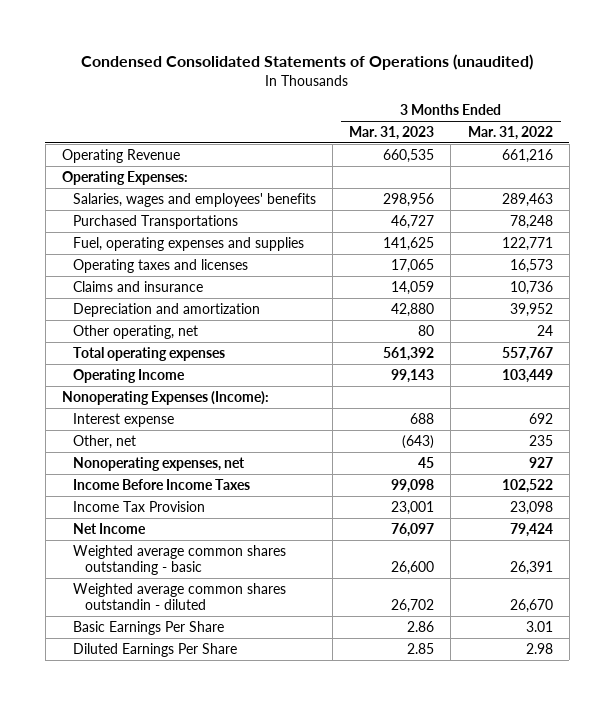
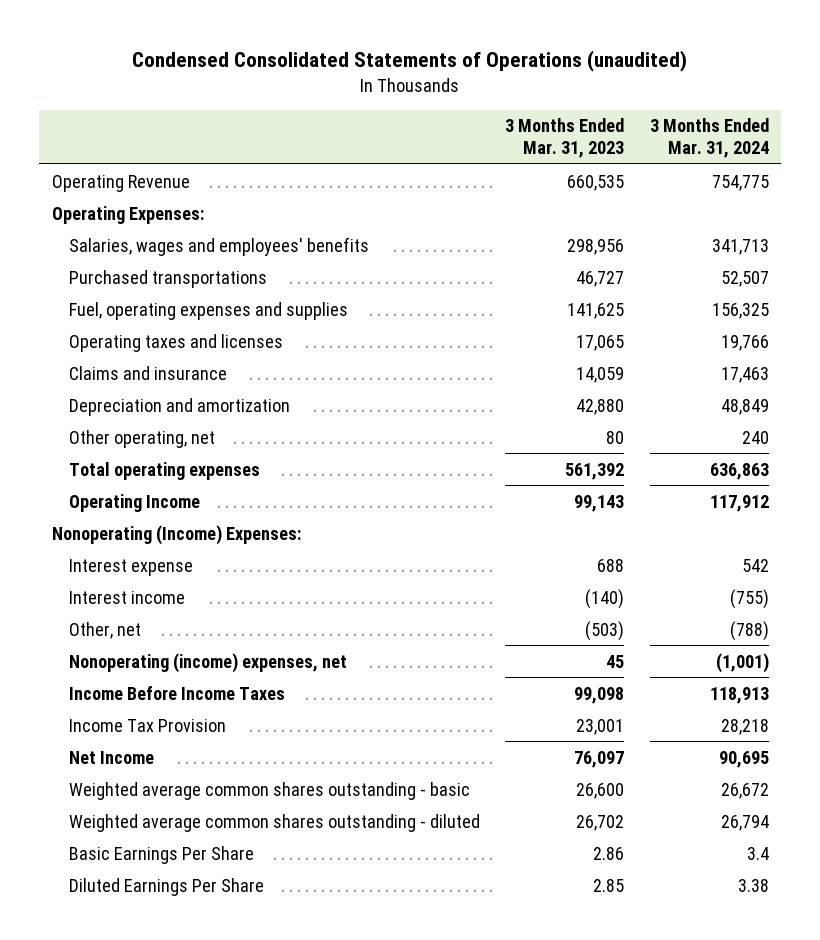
- | 3 Months Ended Mar. 31, 2023 | 3 Months Ended Mar. 31, 2022
+ | 3 Months Ended Mar. 31, 2023 | 3 Months Ended Mar. 31, 2024
- Purchased Transportations | 46,727 | 78,248
+ Purchased transportations | 46,727 | 52,507
- Nonoperating Expenses (Income):
+ Nonoperating (Income) Expenses:
- Other, net | (643) | 235
- Nonoperating expenses, net | 45 | 927
+ Interest income | (140) | (755)
+ Other, net | (503) | (788)
+ Nonoperating (income) expenses, net | 45 | (1,001)
- Weighted average common shares outstandin - diluted | 26,702 | 26,670
+ Weighted average common shares outstanding - diluted | 26,702 | 26,794

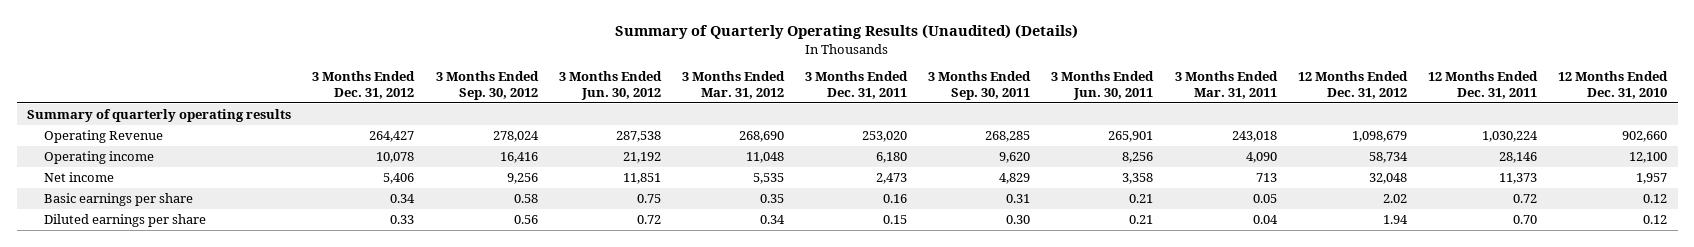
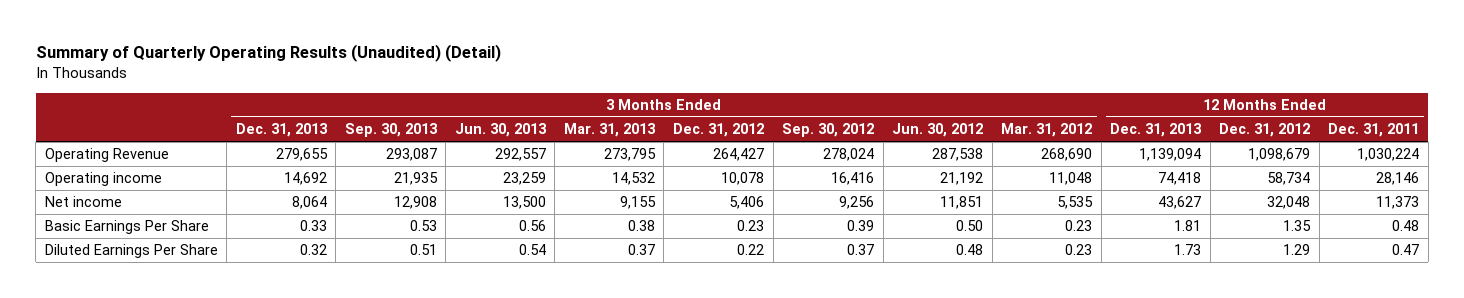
- Summary of Quarterly Operating Results (Unaudited) (Details)
+ Summary of Quarterly Operating Results (Unaudited) (Detail)
- | 3 Months Ended Dec. 31, 2012 | 3 Months Ended Sep. 30, 2012 | 3 Months Ended Jun. 30, 2012 | 3 Months Ended Mar. 31, 2012 | 3 Months Ended Dec. 31, 2011 | 3 Months Ended Sep. 30, 2011 | 3 Months Ended Jun. 30, 2011 | 3 Months Ended Mar. 31, 2011 | 12 Months Ended Dec. 31, 2012 | 12 Months Ended Dec. 31, 2011 | 12 Months Ended Dec. 31, 2010
+ | 3 Months Ended Dec. 31, 2013 | 3 Months Ended Sep. 30, 2013 | 3 Months Ended Jun. 30, 2013 | 3 Months Ended Mar. 31, 2013 | 3 Months Ended Dec. 31, 2012 | 3 Months Ended Sep. 30, 2012 | 3 Months Ended Jun. 30, 2012 | 3 Months Ended Mar. 31, 2012 | 12 Months Ended Dec. 31, 2013 | 12 Months Ended Dec. 31, 2012 | 12 Months Ended Dec. 31, 2011
- Summary of quarterly operating results
- Basic earnings per share | 0.34 | 0.58 | 0.75 | 0.35 | 0.16 | 0.31 | 0.21 | 0.05 | 2.02 | 0.72 | 0.12
- Diluted earnings per share | 0.33 | 0.56 | 0.72 | 0.34 | 0.15 | 0.30 | 0.21 | 0.04 | 1.94 | 0.70 | 0.12
+ Basic Earnings Per Share | 0.33 | 0.53 | 0.56 | 0.38 | 0.23 | 0.39 | 0.50 | 0.23 | 1.81 | 1.35 | 0.48
+ Diluted Earnings Per Share | 0.32 | 0.51 | 0.54 | 0.37 | 0.22 | 0.37 | 0.48 | 0.23 | 1.73 | 1.29 | 0.47

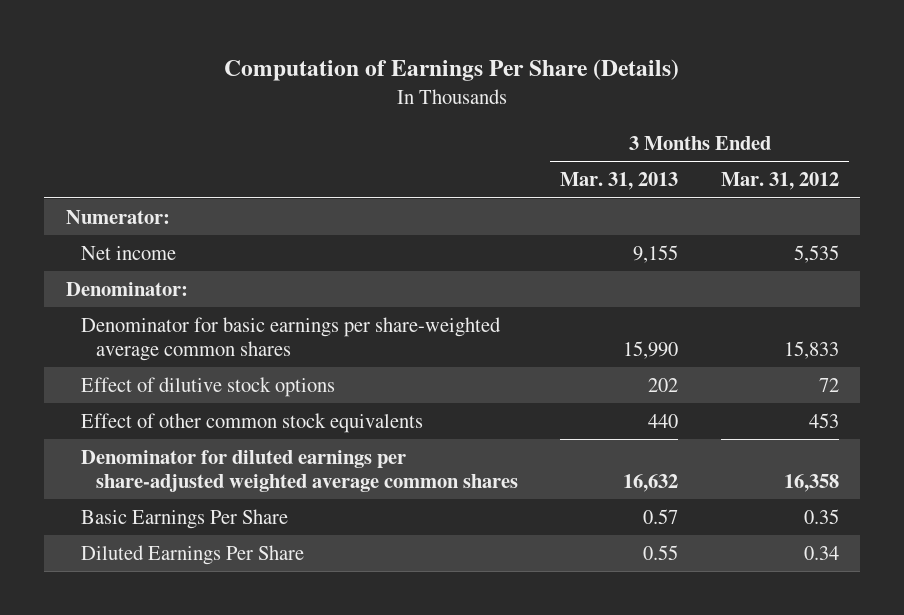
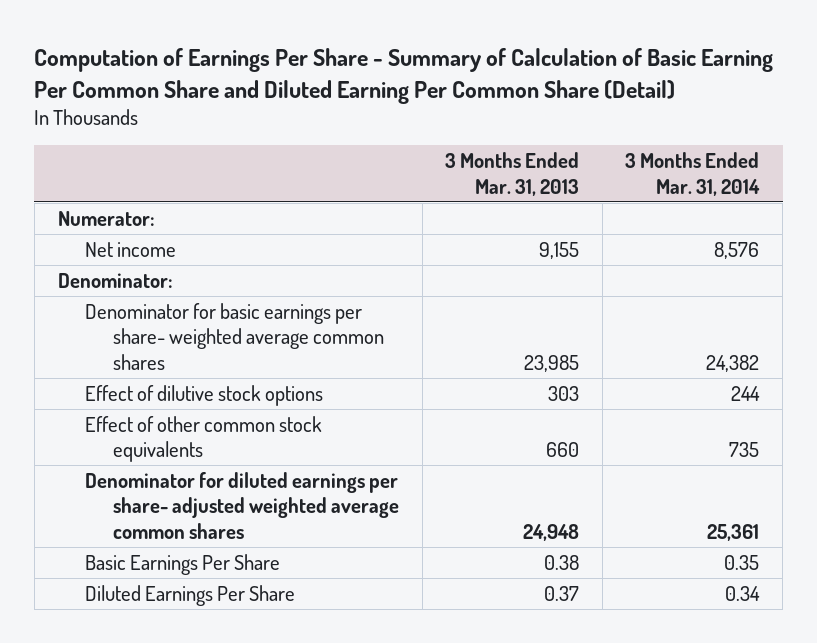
- Computation of Earnings Per Share (Details)
+ Computation of Earnings Per Share - Summary of Calculation of Basic Earning Per Common Share and Diluted Earning Per Common Share (Detail)
- | 3 Months Ended Mar. 31, 2013 | 3 Months Ended Mar. 31, 2012
+ | 3 Months Ended Mar. 31, 2013 | 3 Months Ended Mar. 31, 2014
- Denominator for basic earnings per share-weighted average common shares | 15,990 | 15,833
- Effect of dilutive stock options | 202 | 72
- Effect of other common stock equivalents | 440 | 453
- Denominator for diluted earnings per share-adjusted weighted average common shares | 16,632 | 16,358
- Basic Earnings Per Share | 0.57 | 0.35
- Diluted Earnings Per Share | 0.55 | 0.34
+ Denominator for basic earnings per share- weighted average common shares | 23,985 | 24,382
+ Effect of dilutive stock options | 303 | 244
+ Effect of other common stock equivalents | 660 | 735
+ Denominator for diluted earnings per share- adjusted weighted average common shares | 24,948 | 25,361
+ Basic Earnings Per Share | 0.38 | 0.35
+ Diluted Earnings Per Share | 0.37 | 0.34

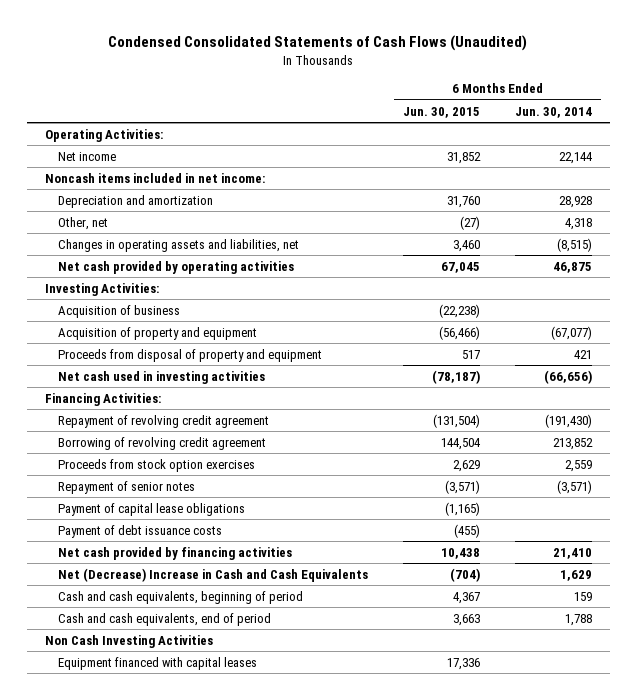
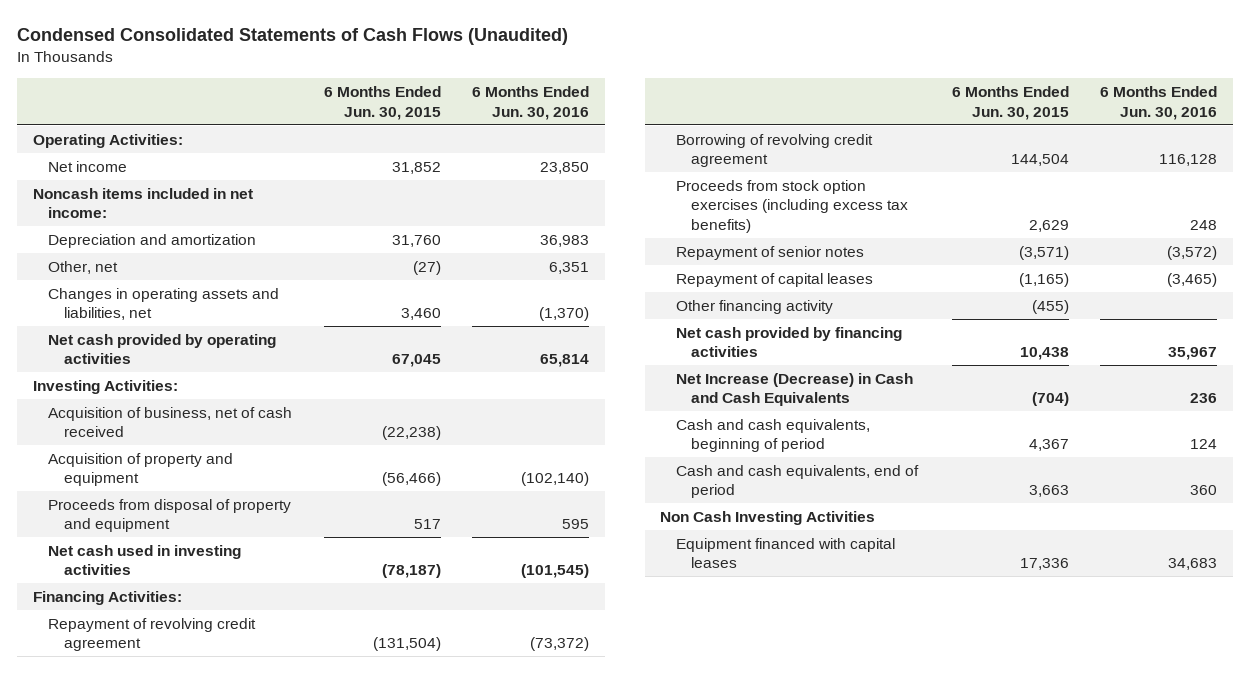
- | 6 Months Ended Jun. 30, 2015 | 6 Months Ended Jun. 30, 2014
+ | 6 Months Ended Jun. 30, 2015 | 6 Months Ended Jun. 30, 2016
- Acquisition of business | (22,238) |
+ Acquisition of business, net of cash received | (22,238) |
- Proceeds from stock option exercises | 2,629 | 2,559
+ Proceeds from stock option exercises (including excess tax benefits) | 2,629 | 248
- Payment of capital lease obligations | (1,165) |
- Payment of debt issuance costs | (455) |
+ Repayment of capital leases | (1,165) | (3,465)
+ Other financing activity | (455) |
- Net (Decrease) Increase in Cash and Cash Equivalents | (704) | 1,629
+ Net Increase (Decrease) in Cash and Cash Equivalents | (704) | 236

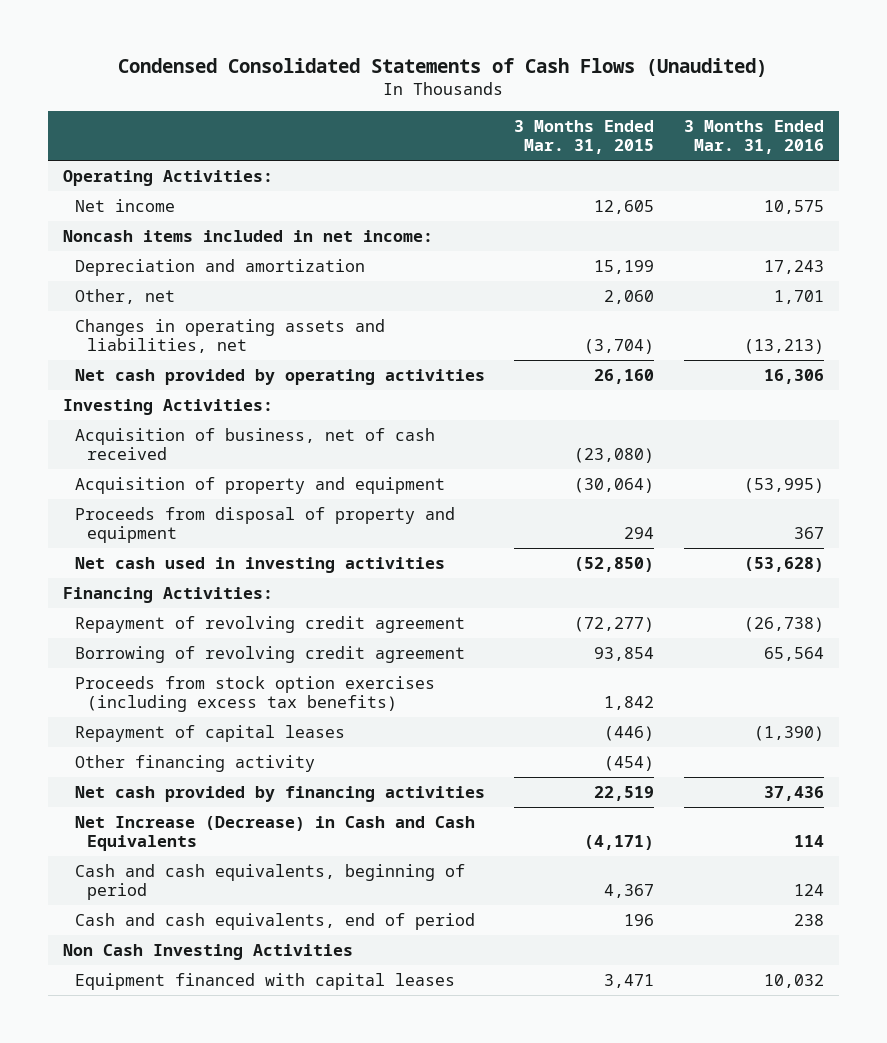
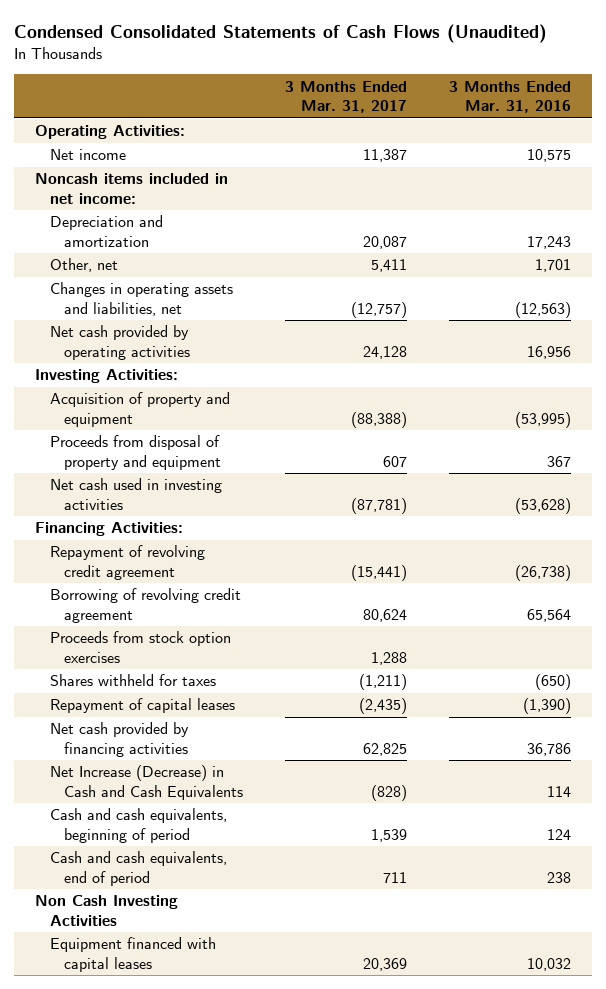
- | 3 Months Ended Mar. 31, 2015 | 3 Months Ended Mar. 31, 2016
+ | 3 Months Ended Mar. 31, 2017 | 3 Months Ended Mar. 31, 2016
- Changes in operating assets and liabilities, net | (3,704) | (13,213)
- Net cash provided by operating activities | 26,160 | 16,306
+ Changes in operating assets and liabilities, net | (12,757) | (12,563)
+ Net cash provided by operating activities | 24,128 | 16,956
- Acquisition of business, net of cash received | (23,080) |
- Proceeds from stock option exercises (including excess tax benefits) | 1,842 |
+ Proceeds from stock option exercises | 1,288 |
+ Shares withheld for taxes | (1,211) | (650)
- Other financing activity | (454) |
- Net cash provided by financing activities | 22,519 | 37,436
+ Net cash provided by financing activities | 62,825 | 36,786

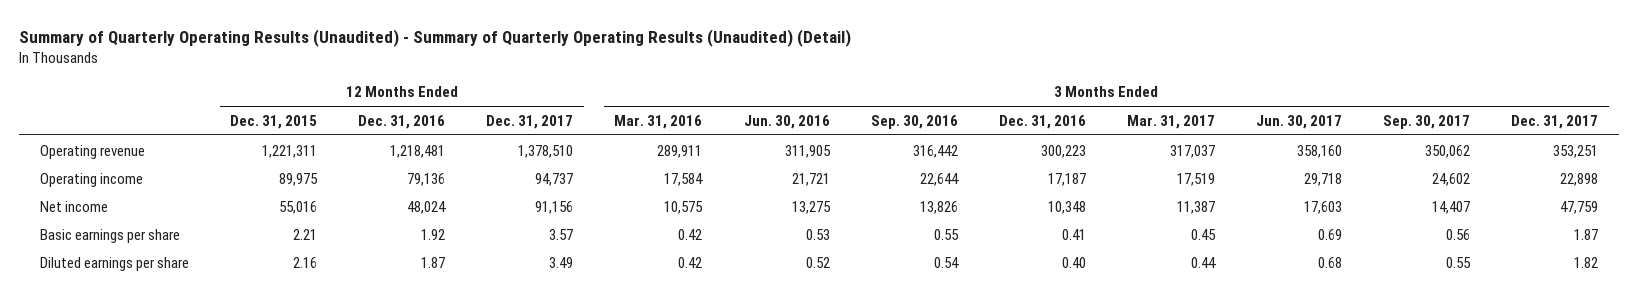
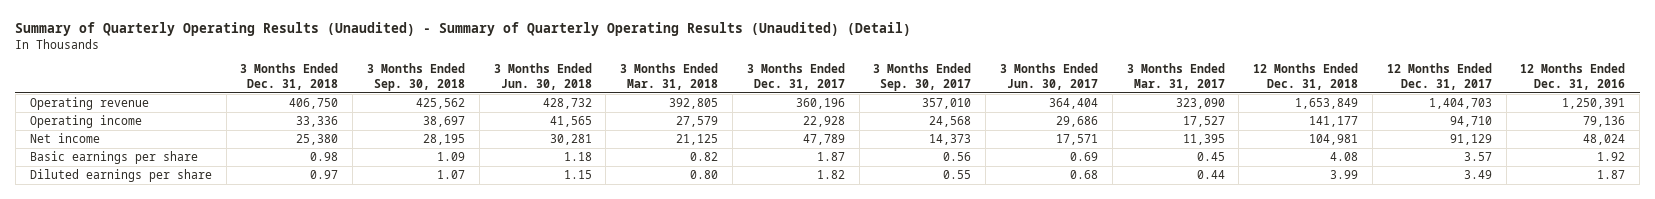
- | 12 Months Ended Dec. 31, 2015 | 12 Months Ended Dec. 31, 2016 | 12 Months Ended Dec. 31, 2017 | 3 Months Ended Mar. 31, 2016 | 3 Months Ended Jun. 30, 2016 | 3 Months Ended Sep. 30, 2016 | 3 Months Ended Dec. 31, 2016 | 3 Months Ended Mar. 31, 2017 | 3 Months Ended Jun. 30, 2017 | 3 Months Ended Sep. 30, 2017 | 3 Months Ended Dec. 31, 2017
+ | 3 Months Ended Dec. 31, 2018 | 3 Months Ended Sep. 30, 2018 | 3 Months Ended Jun. 30, 2018 | 3 Months Ended Mar. 31, 2018 | 3 Months Ended Dec. 31, 2017 | 3 Months Ended Sep. 30, 2017 | 3 Months Ended Jun. 30, 2017 | 3 Months Ended Mar. 31, 2017 | 12 Months Ended Dec. 31, 2018 | 12 Months Ended Dec. 31, 2017 | 12 Months Ended Dec. 31, 2016
- Operating revenue | 1,221,311 | 1,218,481 | 1,378,510 | 289,911 | 311,905 | 316,442 | 300,223 | 317,037 | 358,160 | 350,062 | 353,251
- Operating income | 89,975 | 79,136 | 94,737 | 17,584 | 21,721 | 22,644 | 17,187 | 17,519 | 29,718 | 24,602 | 22,898
- Net income | 55,016 | 48,024 | 91,156 | 10,575 | 13,275 | 13,826 | 10,348 | 11,387 | 17,603 | 14,407 | 47,759
+ Operating revenue | 406,750 | 425,562 | 428,732 | 392,805 | 360,196 | 357,010 | 364,404 | 323,090 | 1,653,849 | 1,404,703 | 1,250,391
+ Operating income | 33,336 | 38,697 | 41,565 | 27,579 | 22,928 | 24,568 | 29,686 | 17,527 | 141,177 | 94,710 | 79,136
+ Net income | 25,380 | 28,195 | 30,281 | 21,125 | 47,789 | 14,373 | 17,571 | 11,395 | 104,981 | 91,129 | 48,024

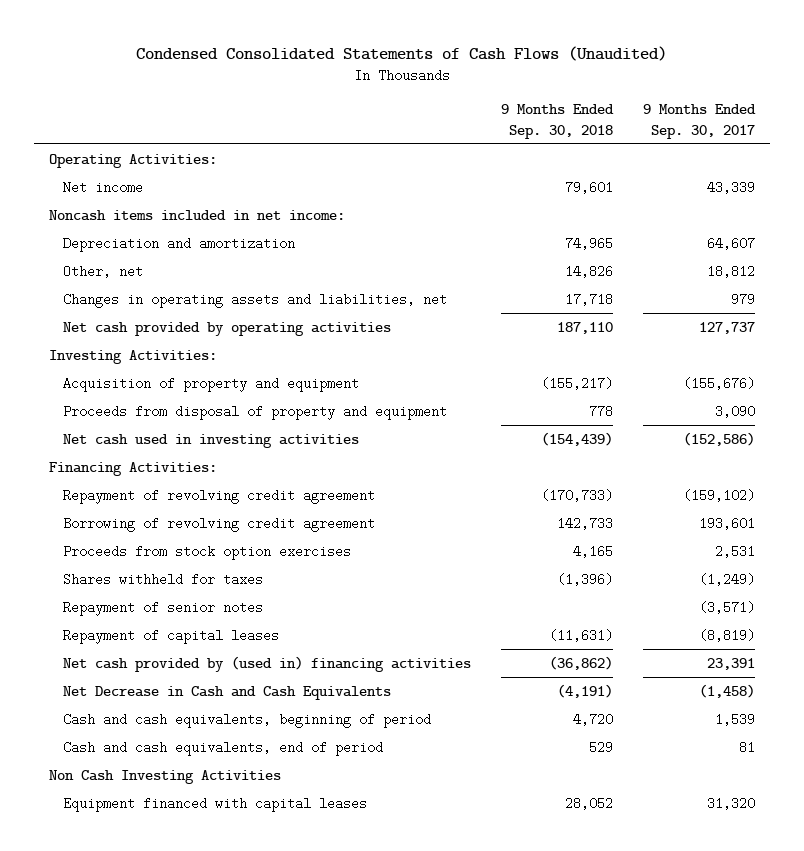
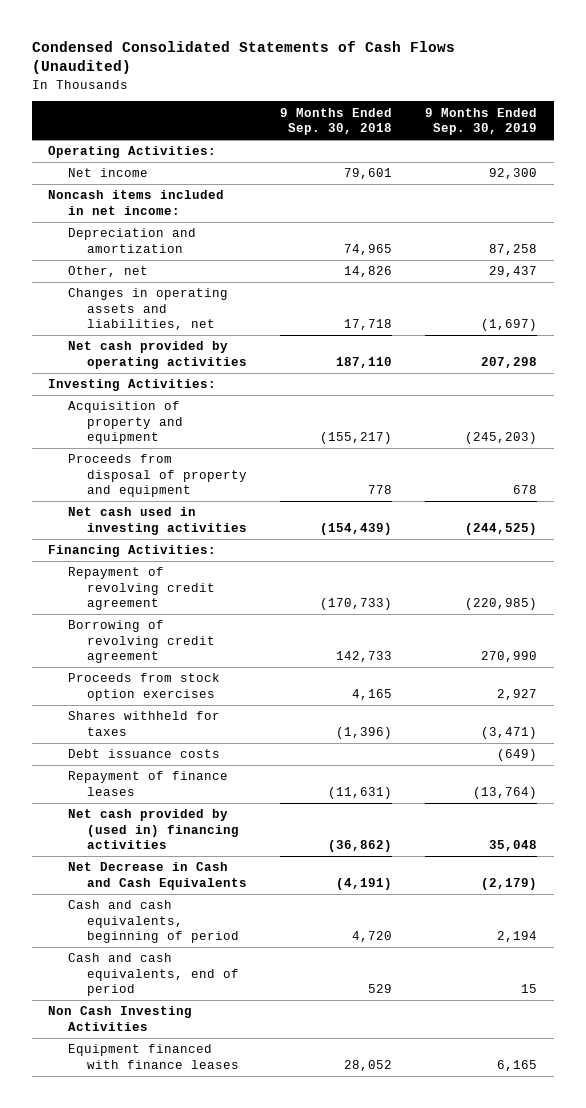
- | 9 Months Ended Sep. 30, 2018 | 9 Months Ended Sep. 30, 2017
+ | 9 Months Ended Sep. 30, 2018 | 9 Months Ended Sep. 30, 2019
- Repayment of senior notes | | (3,571)
- Repayment of capital leases | (11,631) | (8,819)
+ Debt issuance costs | | (649)
+ Repayment of finance leases | (11,631) | (13,764)
- Equipment financed with capital leases | 28,052 | 31,320
+ Equipment financed with finance leases | 28,052 | 6,165

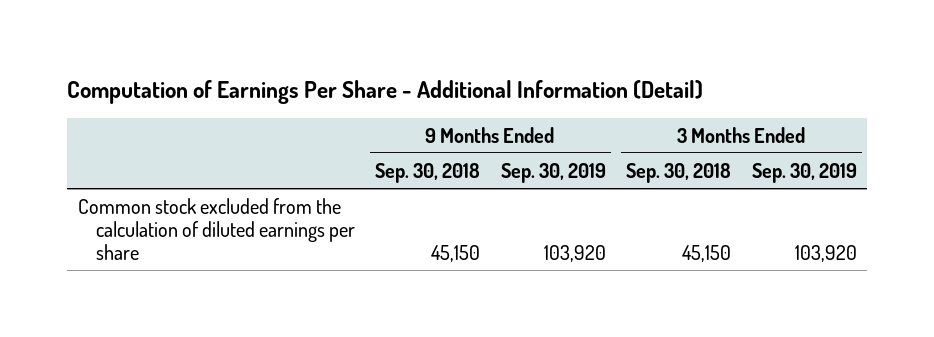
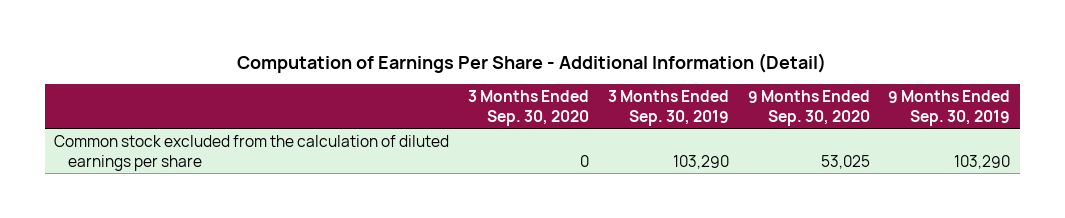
- | 9 Months Ended Sep. 30, 2018 | 9 Months Ended Sep. 30, 2019 | 3 Months Ended Sep. 30, 2018 | 3 Months Ended Sep. 30, 2019
+ | 3 Months Ended Sep. 30, 2020 | 3 Months Ended Sep. 30, 2019 | 9 Months Ended Sep. 30, 2020 | 9 Months Ended Sep. 30, 2019
- Common stock excluded from the calculation of diluted earnings per share | 45,150 | 103,920 | 45,150 | 103,920
+ Common stock excluded from the calculation of diluted earnings per share | 0 | 103,290 | 53,025 | 103,290

